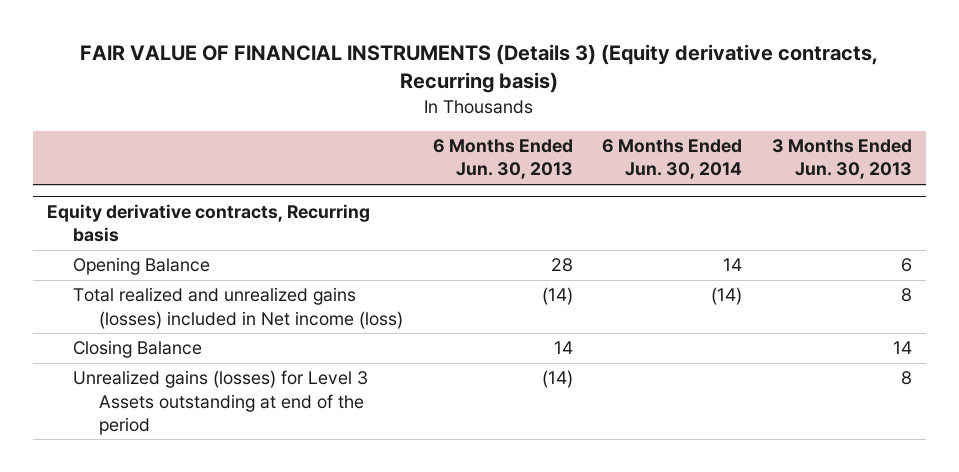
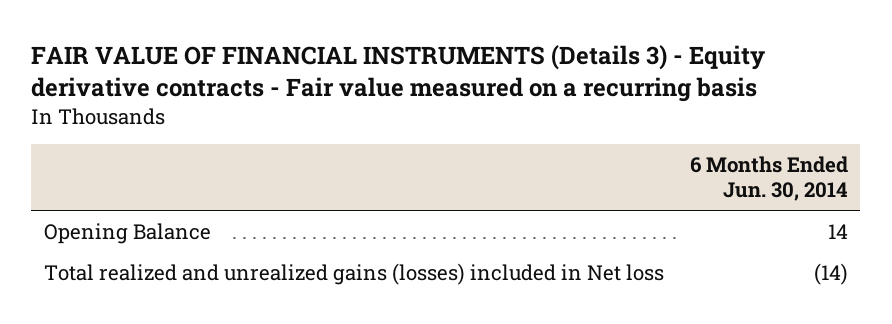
- FAIR VALUE OF FINANCIAL INSTRUMENTS (Details 3) (Equity derivative contracts, Recurring basis)
+ FAIR VALUE OF FINANCIAL INSTRUMENTS (Details 3) - Equity derivative contracts - Fair value measured on a recurring basis
- | 6 Months Ended Jun. 30, 2013 | 6 Months Ended Jun. 30, 2014 | 3 Months Ended Jun. 30, 2013
+ | 6 Months Ended Jun. 30, 2014
- Equity derivative contracts, Recurring basis
- Total realized and unrealized gains (losses) included in Net income (loss) | (14) | (14) | 8
- Closing Balance | 14 | | 14
- Unrealized gains (losses) for Level 3 Assets outstanding at end of the period | (14) | | 8
+ Total realized and unrealized gains (losses) included in Net loss | (14)

